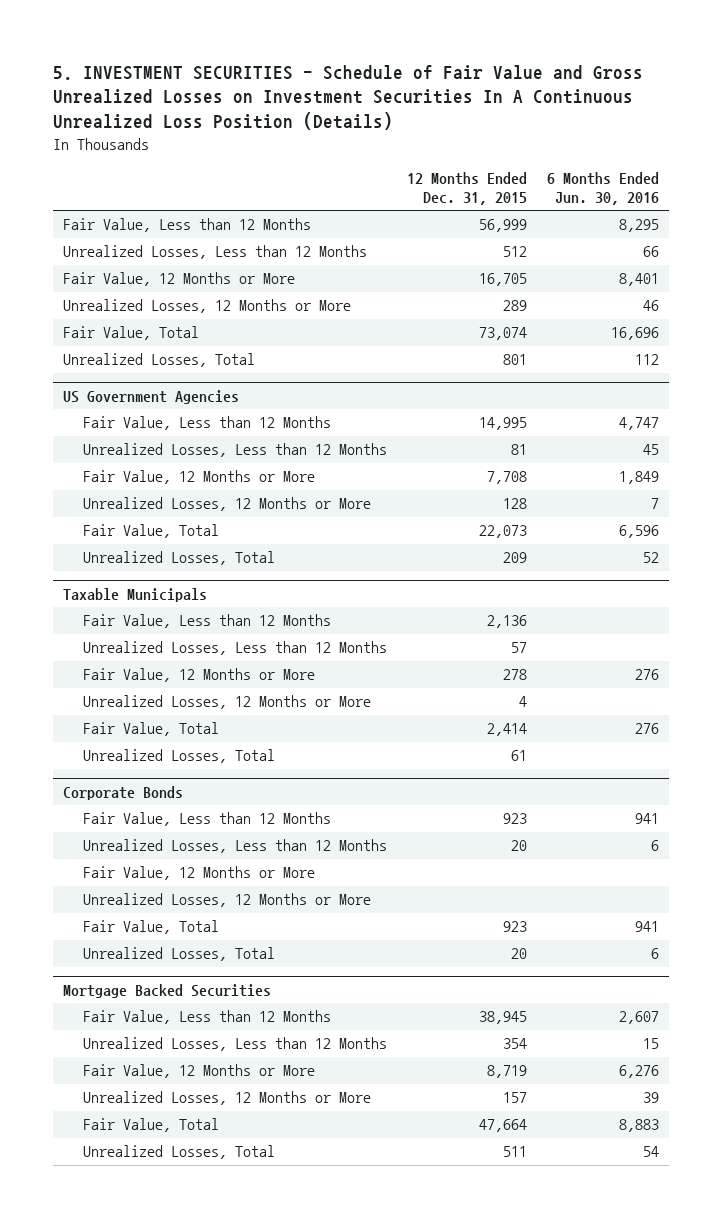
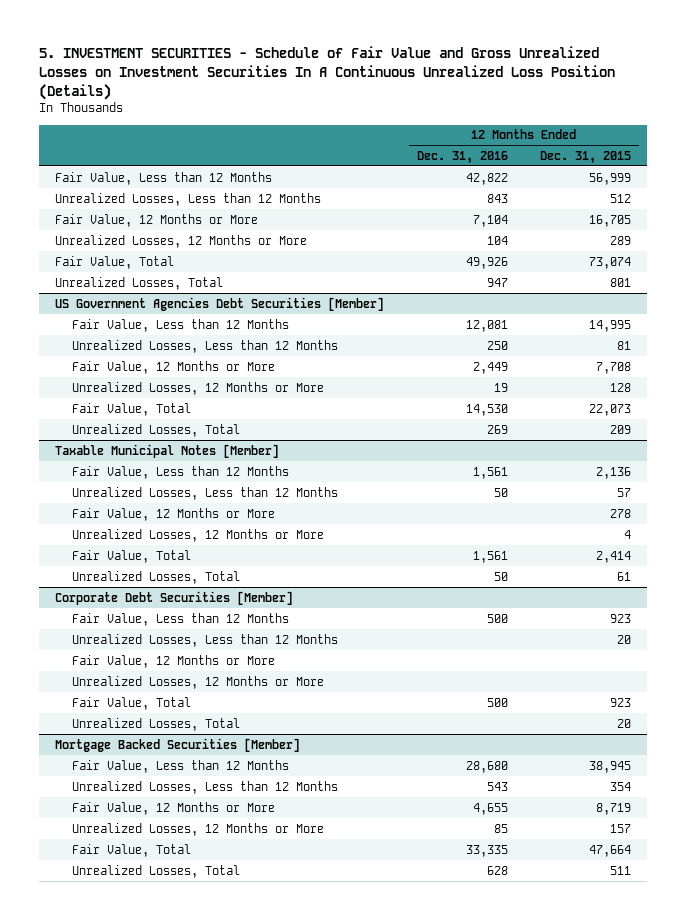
- | 12 Months Ended Dec. 31, 2015 | 6 Months Ended Jun. 30, 2016
+ | 12 Months Ended Dec. 31, 2016 | 12 Months Ended Dec. 31, 2015
- US Government Agencies
+ US Government Agencies Debt Securities [Member]
- Taxable Municipals
+ Taxable Municipal Notes [Member]
- Corporate Bonds
+ Corporate Debt Securities [Member]
- Mortgage Backed Securities
+ Mortgage Backed Securities [Member]

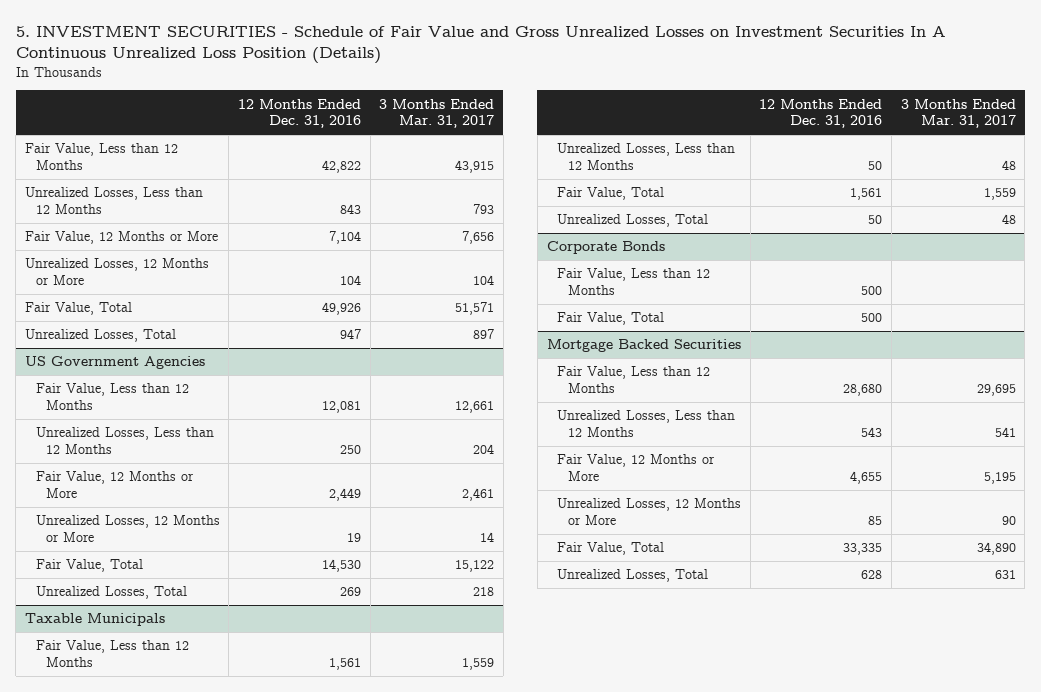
- | 12 Months Ended Dec. 31, 2016 | 12 Months Ended Dec. 31, 2015
+ | 12 Months Ended Dec. 31, 2016 | 3 Months Ended Mar. 31, 2017
- US Government Agencies Debt Securities [Member]
+ US Government Agencies
- Taxable Municipal Notes [Member]
+ Taxable Municipals
- Fair Value, 12 Months or More | | 278
- Unrealized Losses, 12 Months or More | | 4
- Corporate Debt Securities [Member]
+ Corporate Bonds
- Unrealized Losses, Less than 12 Months | | 20
- Fair Value, 12 Months or More
- Unrealized Losses, 12 Months or More
- Unrealized Losses, Total | | 20
- Mortgage Backed Securities [Member]
+ Mortgage Backed Securities

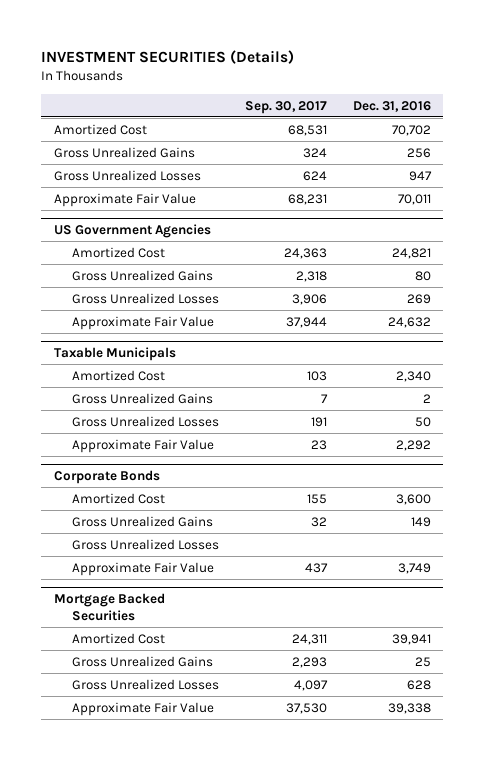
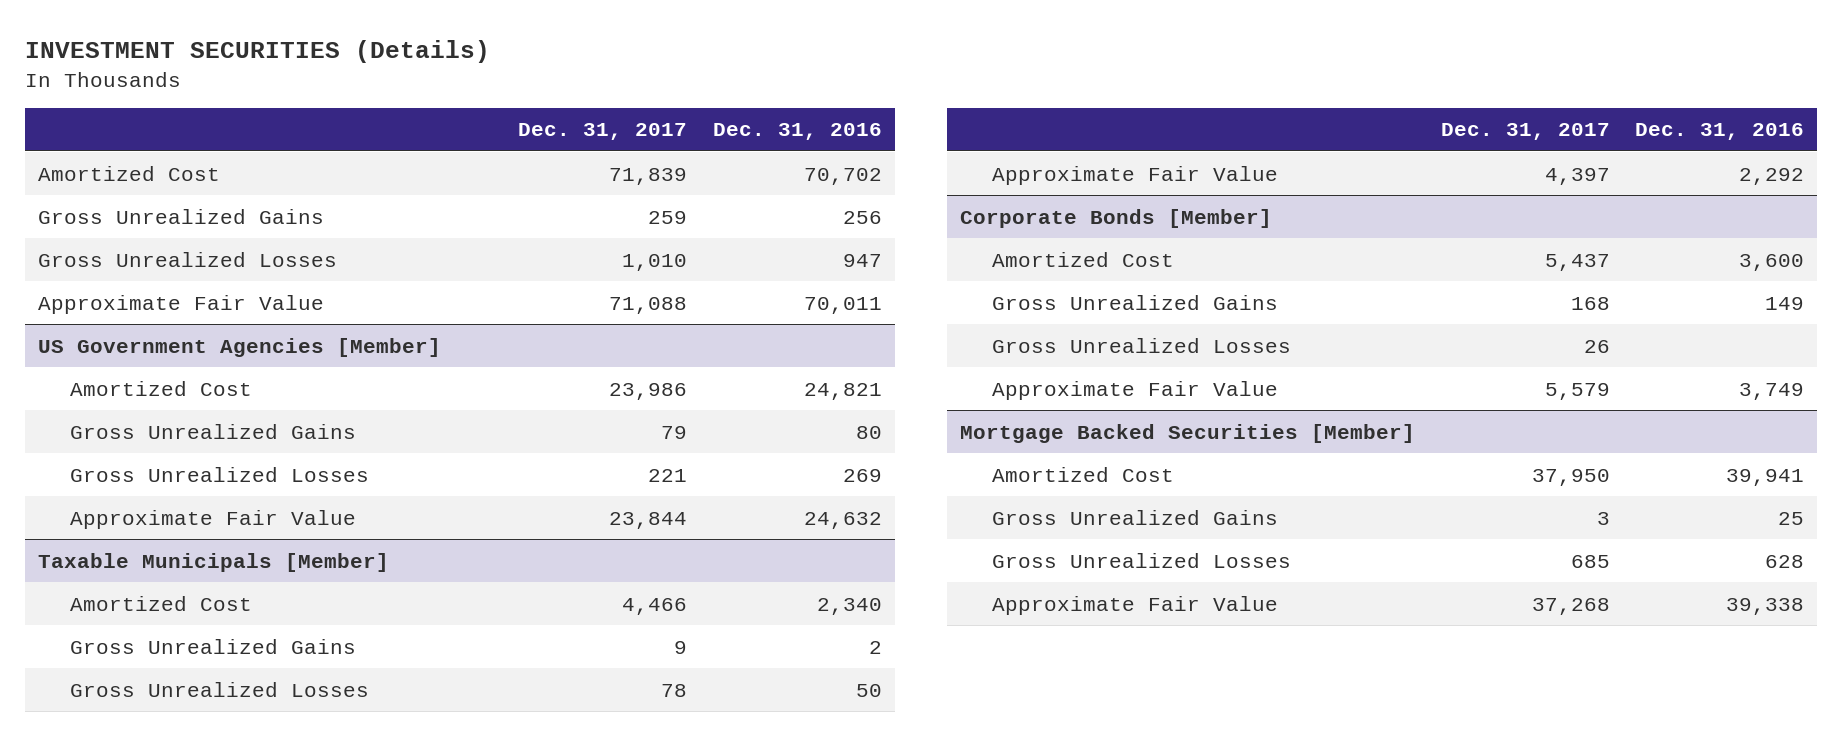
- | Sep. 30, 2017 | Dec. 31, 2016
+ | Dec. 31, 2017 | Dec. 31, 2016
- US Government Agencies
+ US Government Agencies [Member]
- Taxable Municipals
+ Taxable Municipals [Member]
- Corporate Bonds
+ Corporate Bonds [Member]
- Mortgage Backed Securities
+ Mortgage Backed Securities [Member]

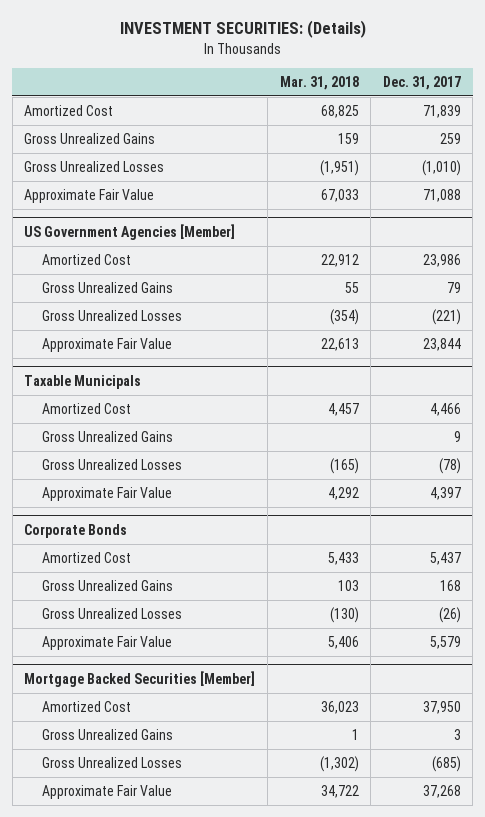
- INVESTMENT SECURITIES (Details)
+ INVESTMENT SECURITIES: (Details)
- | Dec. 31, 2017 | Dec. 31, 2016
+ | Mar. 31, 2018 | Dec. 31, 2017
- Gross Unrealized Losses | 1,010 | 947
+ Gross Unrealized Losses | (1,951) | (1,010)
@ US Government Agencies [Member]
- Gross Unrealized Losses | 221 | 269
+ Gross Unrealized Losses | (354) | (221)
- Taxable Municipals [Member]
+ Taxable Municipals
- Gross Unrealized Losses | 78 | 50
+ Gross Unrealized Losses | (165) | (78)
- Corporate Bonds [Member]
+ Corporate Bonds
- Gross Unrealized Losses | 26 |
+ Gross Unrealized Losses | (130) | (26)
@ Mortgage Backed Securities [Member]
- Gross Unrealized Losses | 685 | 628
+ Gross Unrealized Losses | (1,302) | (685)

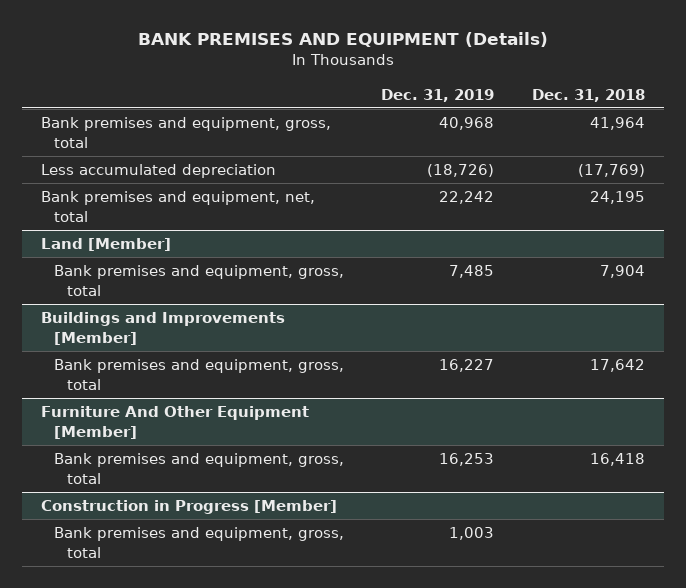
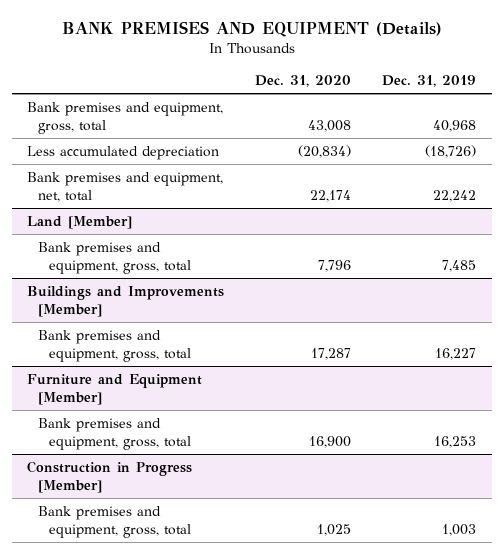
- | Dec. 31, 2019 | Dec. 31, 2018
+ | Dec. 31, 2020 | Dec. 31, 2019
- Furniture And Other Equipment [Member]
+ Furniture and Equipment [Member]

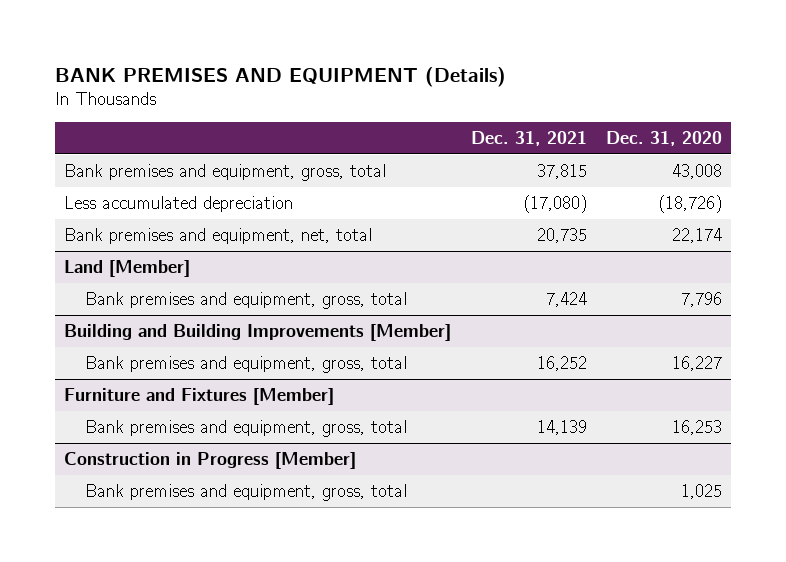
- | Dec. 31, 2020 | Dec. 31, 2019
+ | Dec. 31, 2021 | Dec. 31, 2020
- Less accumulated depreciation | (20,834) | (18,726)
+ Less accumulated depreciation | (17,080) | (18,726)
- Buildings and Improvements [Member]
- Bank premises and equipment, gross, total | 17,287 | 16,227
- Furniture and Equipment [Member]
- Bank premises and equipment, gross, total | 16,900 | 16,253
+ Building and Building Improvements [Member]
+ Bank premises and equipment, gross, total | 16,252 | 16,227
+ Furniture and Fixtures [Member]
+ Bank premises and equipment, gross, total | 14,139 | 16,253

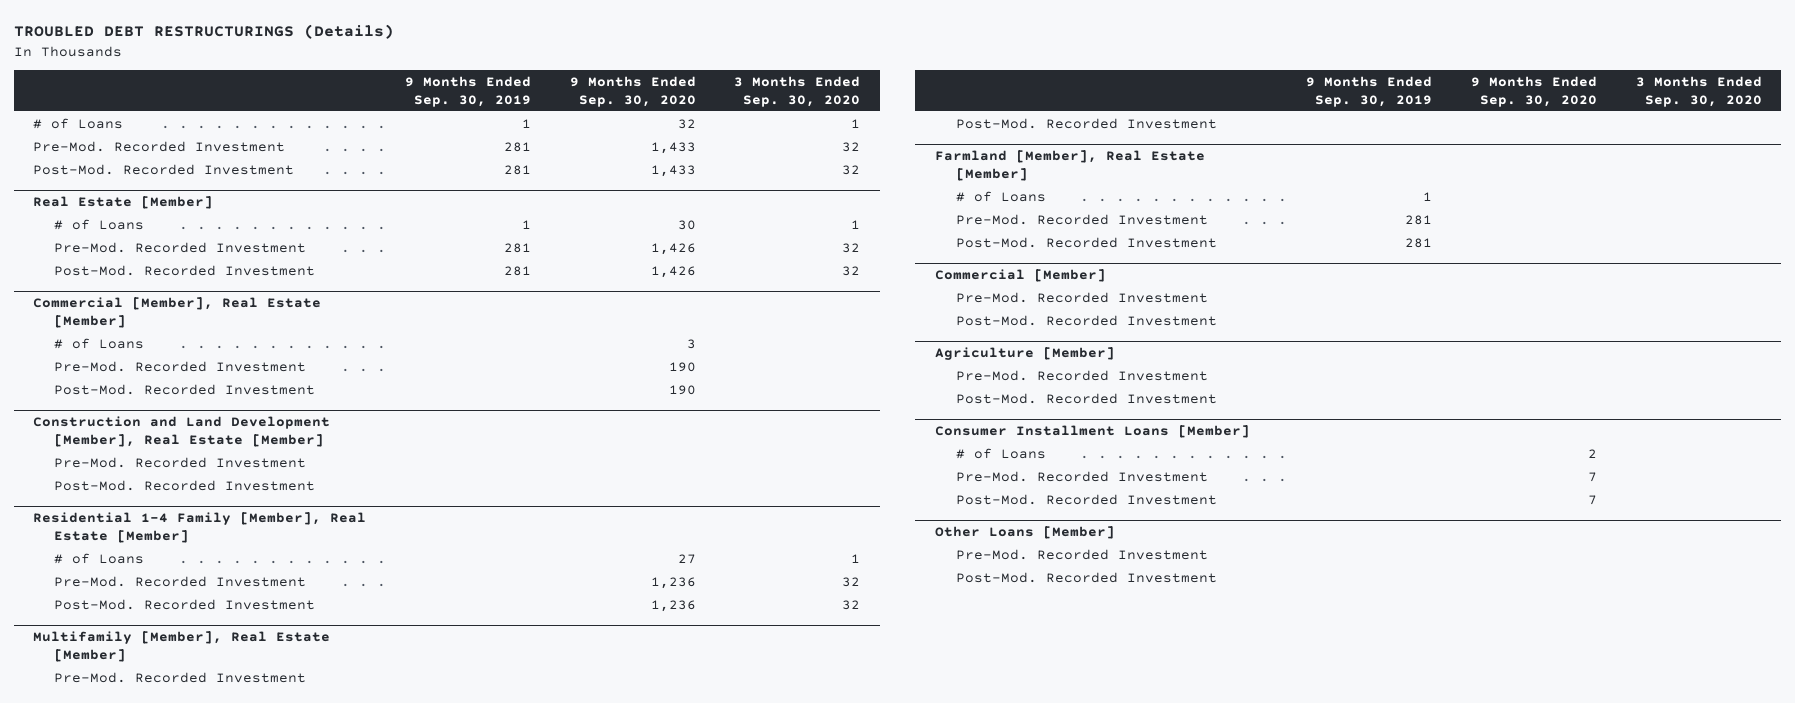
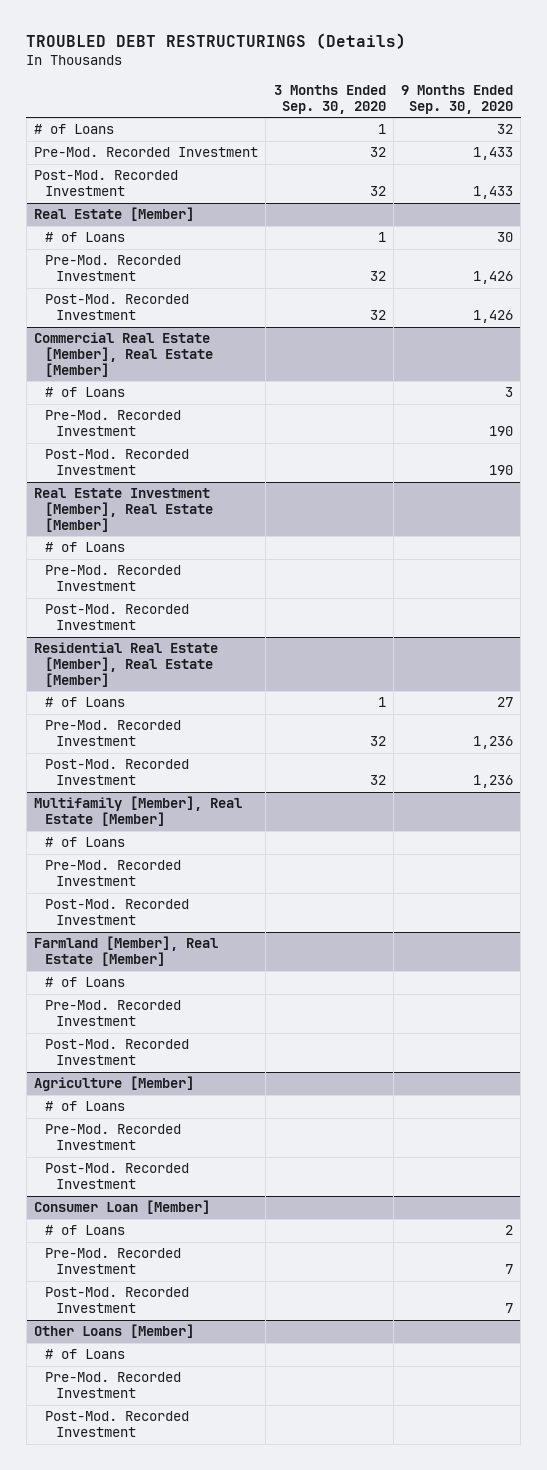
- | 9 Months Ended Sep. 30, 2019 | 9 Months Ended Sep. 30, 2020 | 3 Months Ended Sep. 30, 2020
+ | 3 Months Ended Sep. 30, 2020 | 9 Months Ended Sep. 30, 2020
- Commercial [Member], Real Estate [Member]
+ Commercial Real Estate [Member], Real Estate [Member]
- Construction and Land Development [Member], Real Estate [Member]
+ Real Estate Investment [Member], Real Estate [Member]
+ # of Loans
- Residential 1-4 Family [Member], Real Estate [Member]
+ Residential Real Estate [Member], Real Estate [Member]
@ Multifamily [Member], Real Estate [Member]
+ # of Loans
- Commercial [Member]
- Pre-Mod. Recorded Investment
- Post-Mod. Recorded Investment
@ Agriculture [Member]
+ # of Loans
- Consumer Installment Loans [Member]
+ Consumer Loan [Member]
@ Other Loans [Member]
+ # of Loans

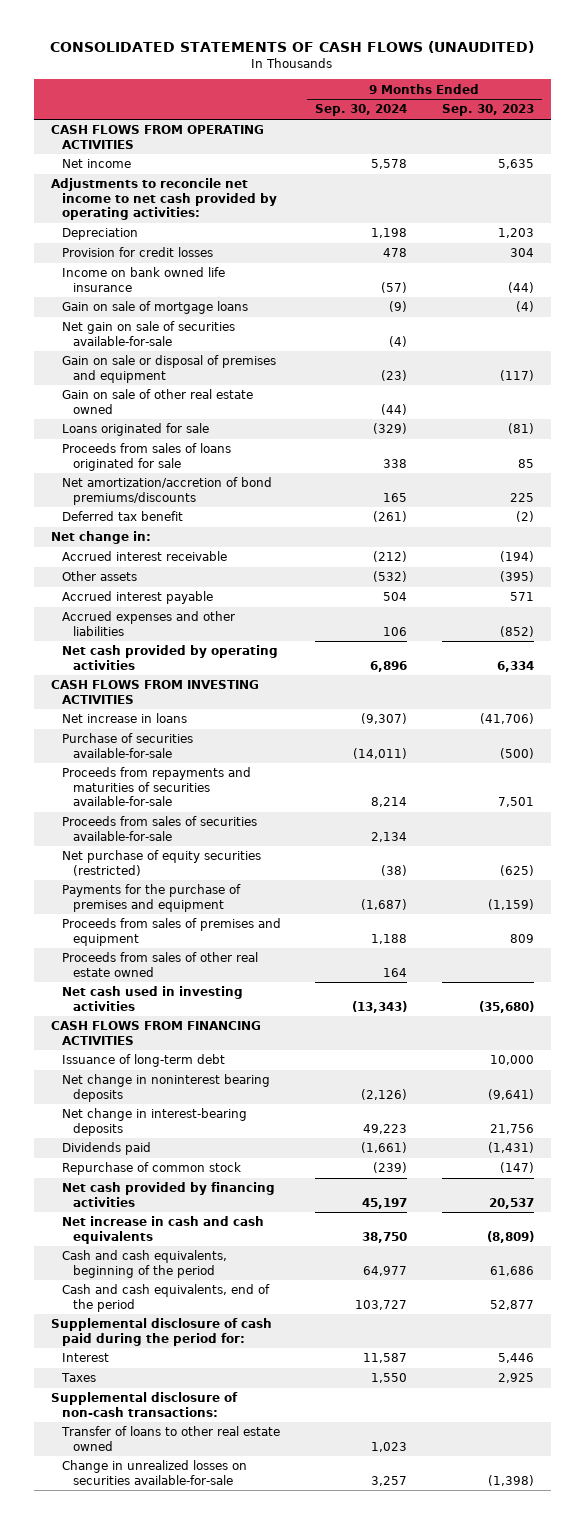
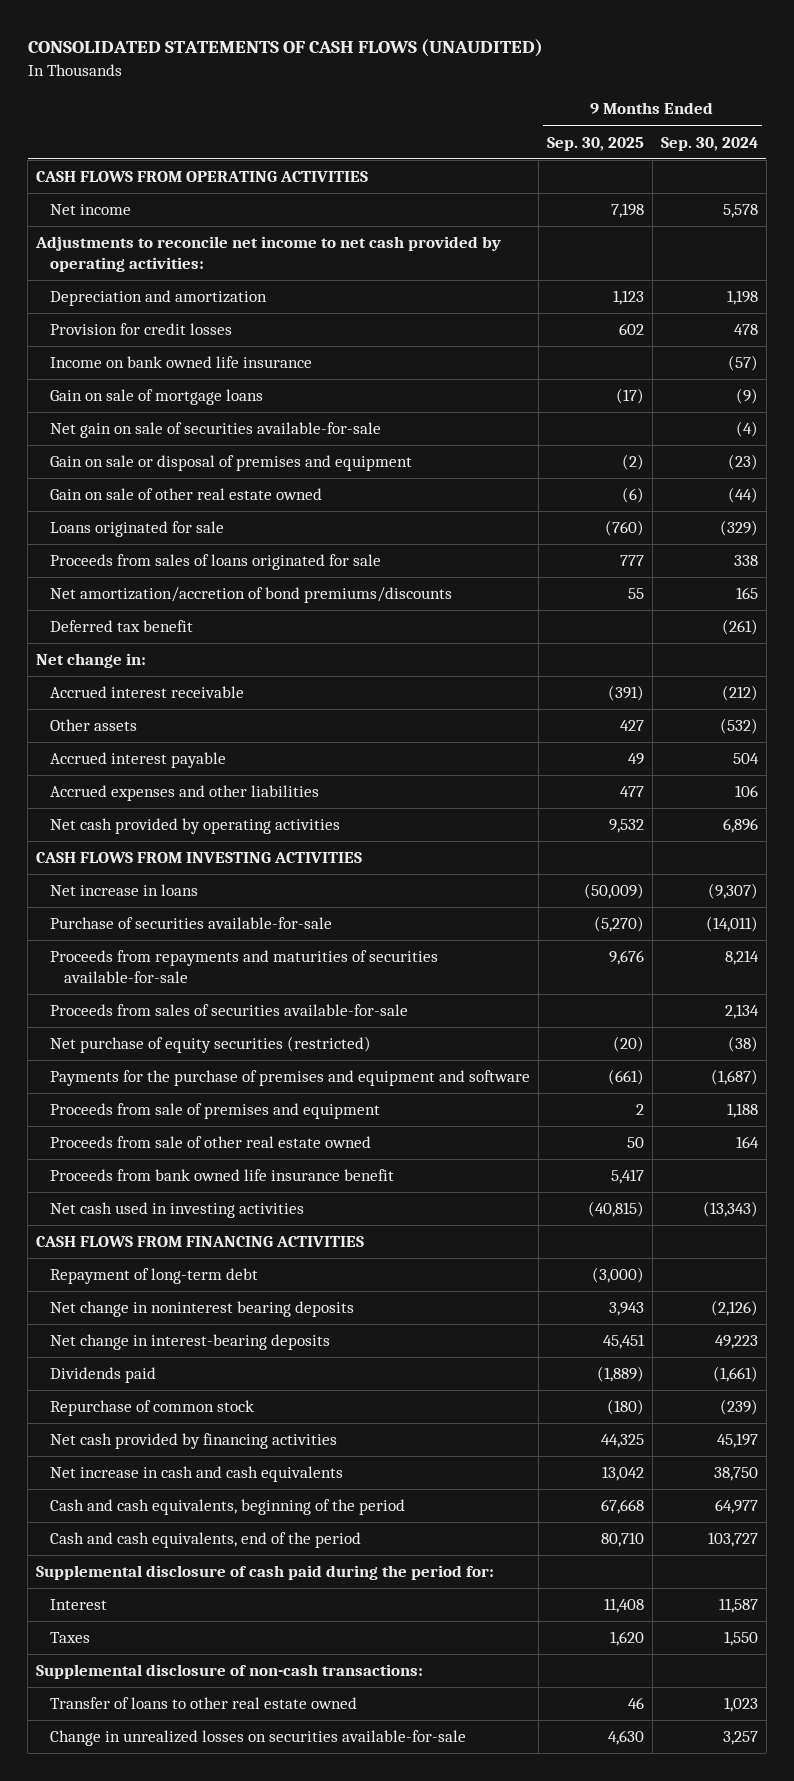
- | 9 Months Ended Sep. 30, 2024 | 9 Months Ended Sep. 30, 2023
+ | 9 Months Ended Sep. 30, 2025 | 9 Months Ended Sep. 30, 2024
- Depreciation | 1,198 | 1,203
+ Depreciation and amortization | 1,123 | 1,198
- Payments for the purchase of premises and equipment | (1,687) | (1,159)
- Proceeds from sales of premises and equipment | 1,188 | 809
- Proceeds from sales of other real estate owned | 164 |
+ Payments for the purchase of premises and equipment and software | (661) | (1,687)
+ Proceeds from sale of premises and equipment | 2 | 1,188
+ Proceeds from sale of other real estate owned | 50 | 164
+ Proceeds from bank owned life insurance benefit | 5,417 |
- Issuance of long-term debt | | 10,000
+ Repayment of long-term debt | (3,000) |

